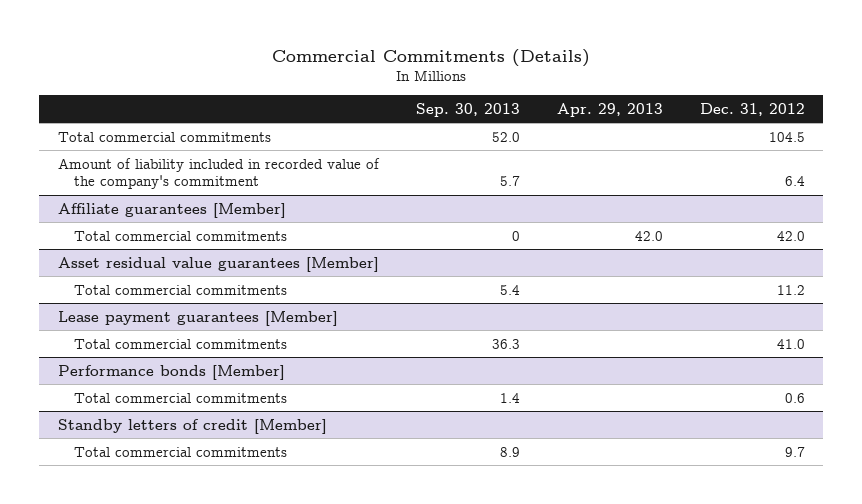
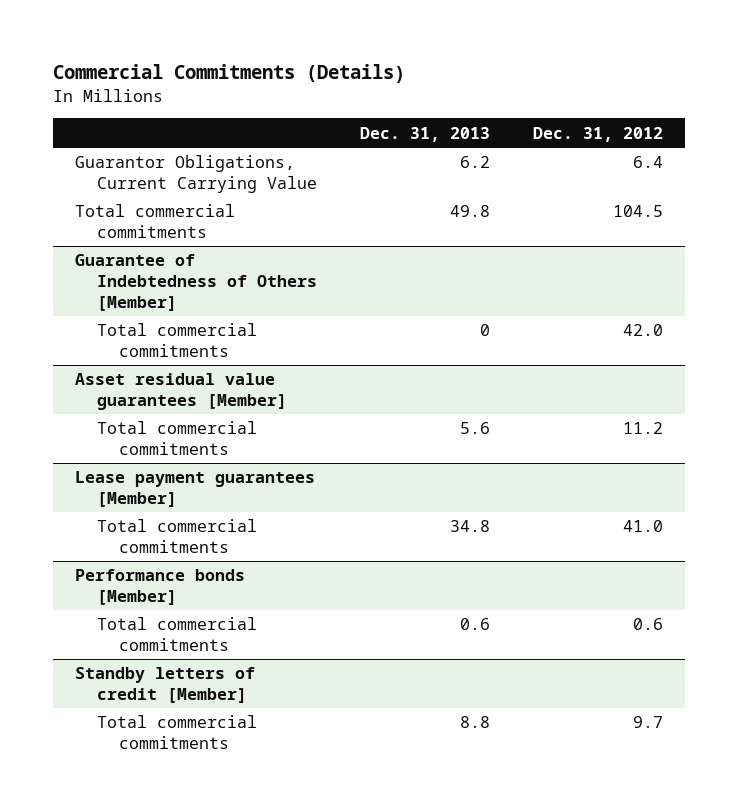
- | Sep. 30, 2013 | Apr. 29, 2013 | Dec. 31, 2012
+ | Dec. 31, 2013 | Dec. 31, 2012
+ Guarantor Obligations, Current Carrying Value | 6.2 | 6.4
- Amount of liability included in recorded value of the company's commitment | 5.7 | | 6.4
- Affiliate guarantees [Member]
+ Guarantee of Indebtedness of Others [Member]

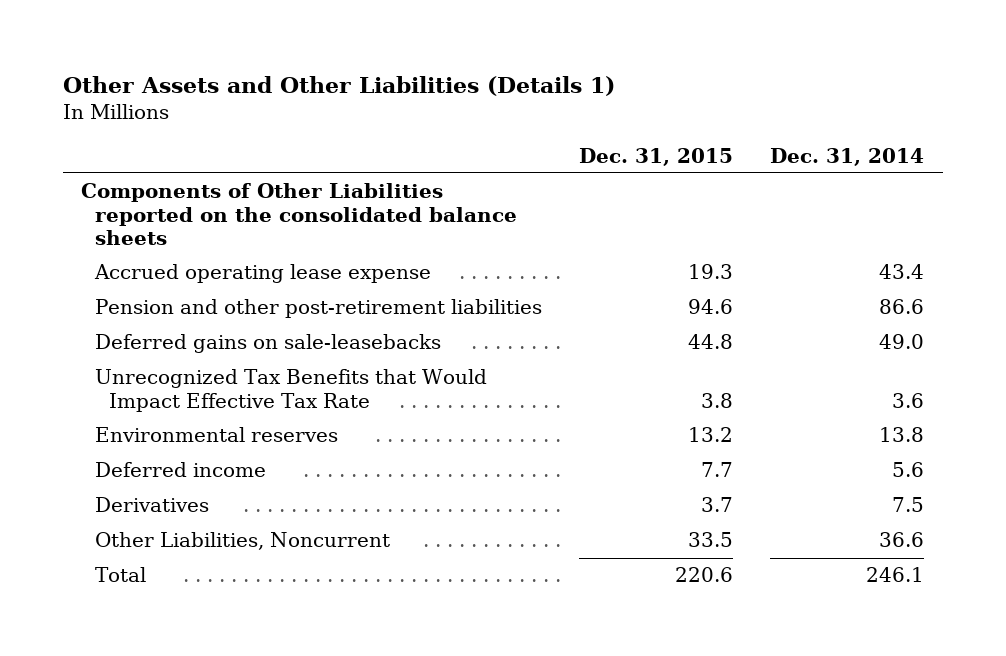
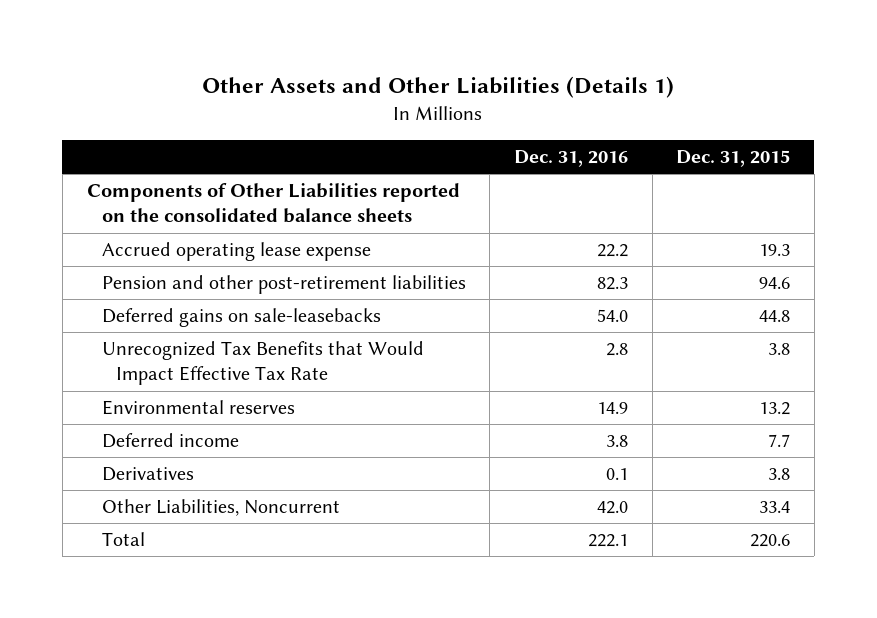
- | Dec. 31, 2015 | Dec. 31, 2014
+ | Dec. 31, 2016 | Dec. 31, 2015
- Derivatives | 3.7 | 7.5
- Other Liabilities, Noncurrent | 33.5 | 36.6
+ Derivatives | 0.1 | 3.8
+ Other Liabilities, Noncurrent | 42.0 | 33.4

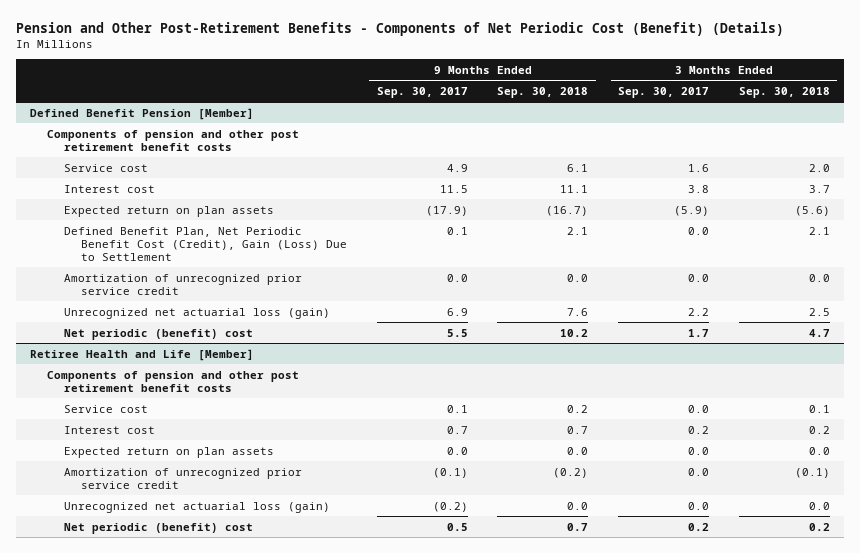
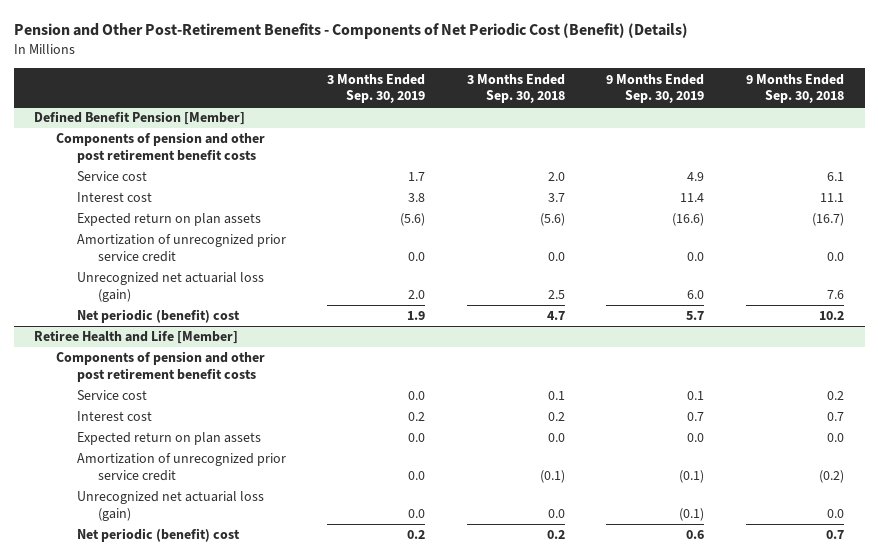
- | 9 Months Ended Sep. 30, 2017 | 9 Months Ended Sep. 30, 2018 | 3 Months Ended Sep. 30, 2017 | 3 Months Ended Sep. 30, 2018
+ | 3 Months Ended Sep. 30, 2019 | 3 Months Ended Sep. 30, 2018 | 9 Months Ended Sep. 30, 2019 | 9 Months Ended Sep. 30, 2018
@ Defined Benefit Pension [Member]
- Defined Benefit Plan, Net Periodic Benefit Cost (Credit), Gain (Loss) Due to Settlement | 0.1 | 2.1 | 0.0 | 2.1

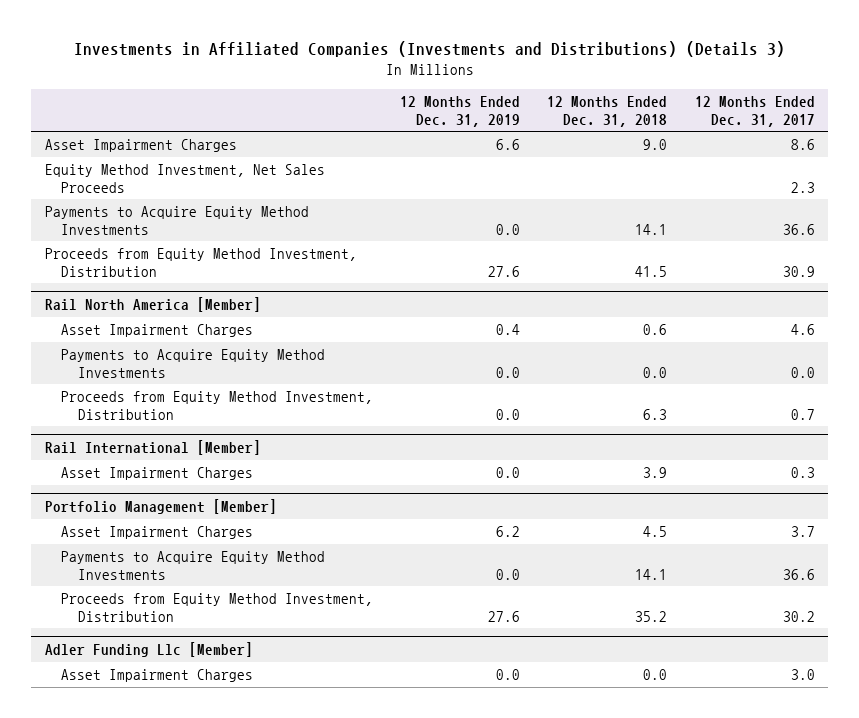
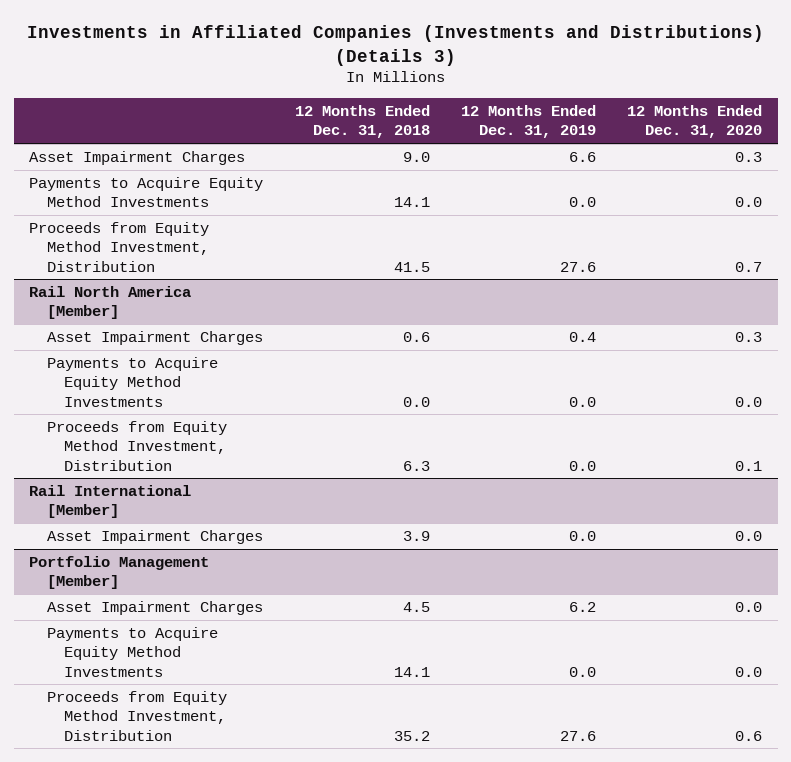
- | 12 Months Ended Dec. 31, 2019 | 12 Months Ended Dec. 31, 2018 | 12 Months Ended Dec. 31, 2017
+ | 12 Months Ended Dec. 31, 2018 | 12 Months Ended Dec. 31, 2019 | 12 Months Ended Dec. 31, 2020
- Equity Method Investment, Net Sales Proceeds | | | 2.3
- Adler Funding Llc [Member]
- Asset Impairment Charges | 0.0 | 0.0 | 3.0

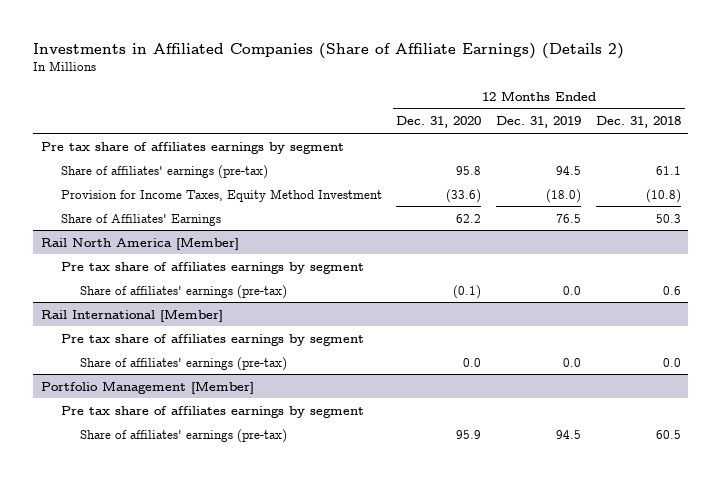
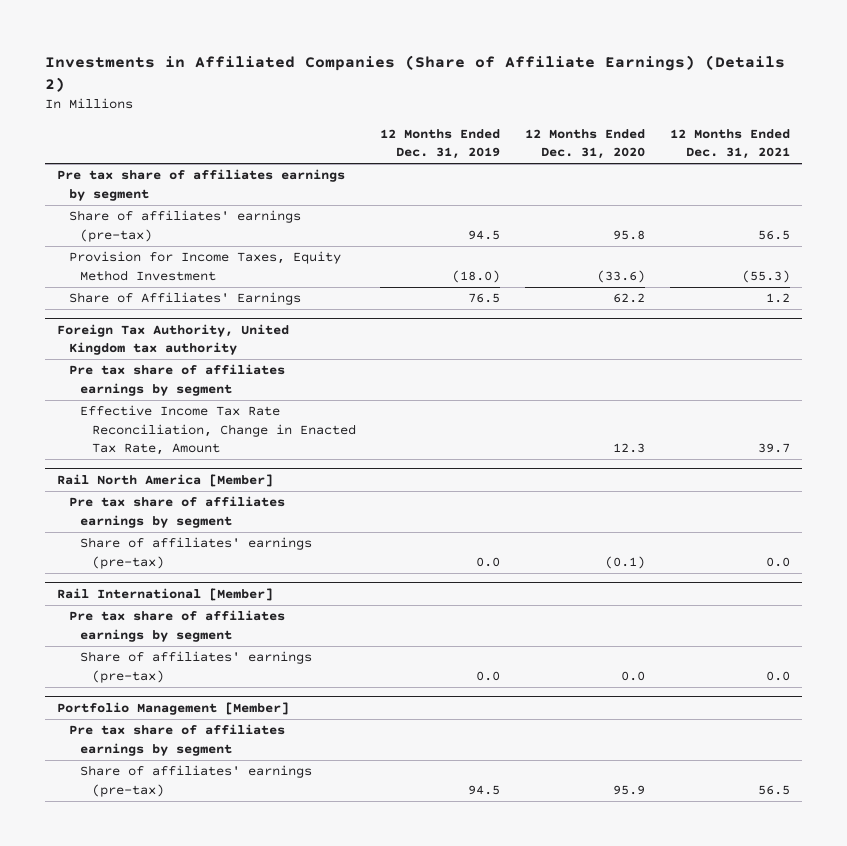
- | 12 Months Ended Dec. 31, 2020 | 12 Months Ended Dec. 31, 2019 | 12 Months Ended Dec. 31, 2018
+ | 12 Months Ended Dec. 31, 2019 | 12 Months Ended Dec. 31, 2020 | 12 Months Ended Dec. 31, 2021
+ Foreign Tax Authority, United Kingdom tax authority
+ Pre tax share of affiliates earnings by segment
+ Effective Income Tax Rate Reconciliation, Change in Enacted Tax Rate, Amount | | 12.3 | 39.7

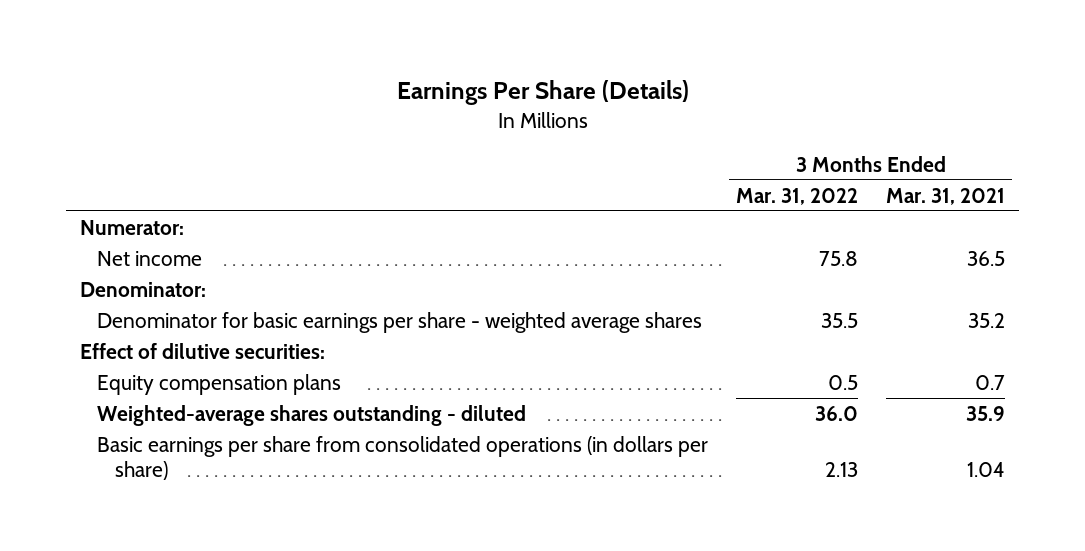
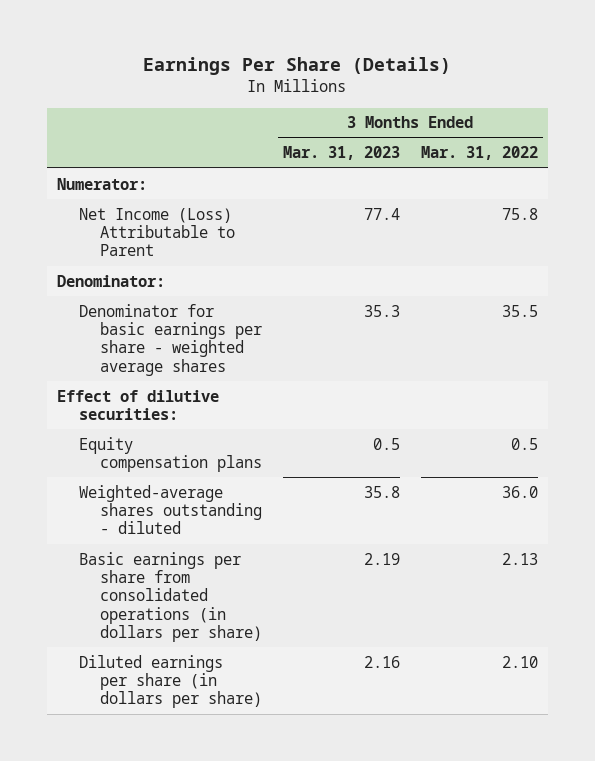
- | 3 Months Ended Mar. 31, 2022 | 3 Months Ended Mar. 31, 2021
+ | 3 Months Ended Mar. 31, 2023 | 3 Months Ended Mar. 31, 2022
- Net income | 75.8 | 36.5
+ Net Income (Loss) Attributable to Parent | 77.4 | 75.8
+ Diluted earnings per share (in dollars per share) | 2.16 | 2.10

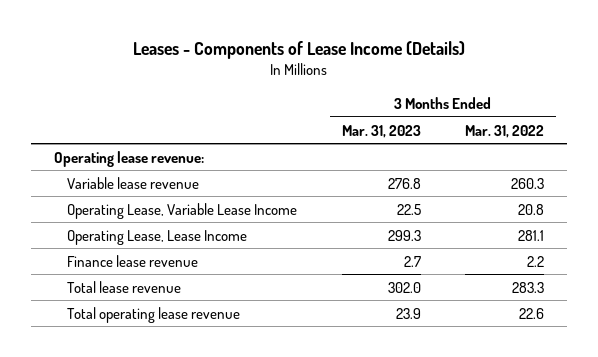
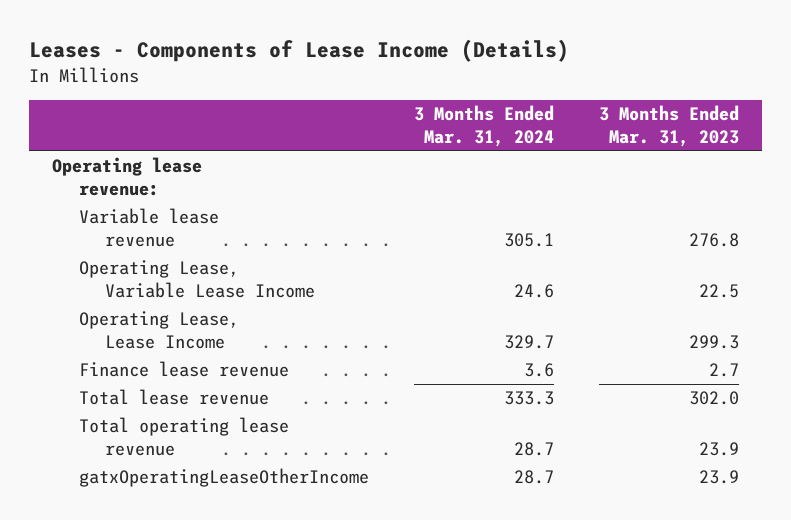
- | 3 Months Ended Mar. 31, 2023 | 3 Months Ended Mar. 31, 2022
+ | 3 Months Ended Mar. 31, 2024 | 3 Months Ended Mar. 31, 2023
+ gatxOperatingLeaseOtherIncome | 28.7 | 23.9

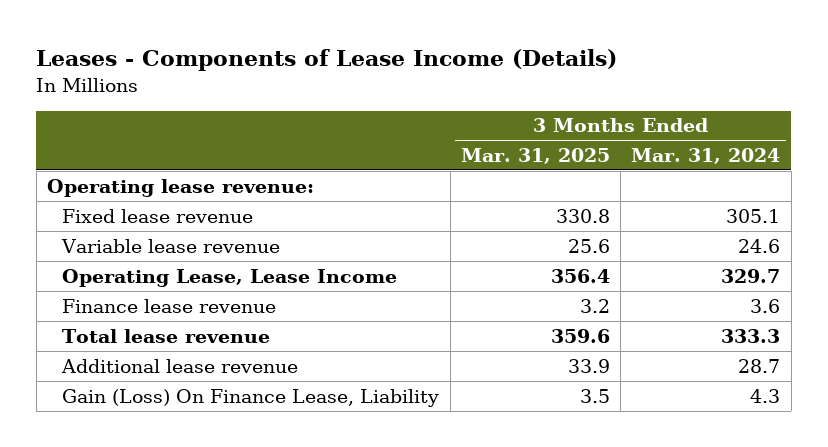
- | 3 Months Ended Mar. 31, 2024 | 3 Months Ended Mar. 31, 2023
+ | 3 Months Ended Mar. 31, 2025 | 3 Months Ended Mar. 31, 2024
- Variable lease revenue | 305.1 | 276.8
- Operating Lease, Variable Lease Income | 24.6 | 22.5
+ Fixed lease revenue | 330.8 | 305.1
+ Variable lease revenue | 25.6 | 24.6
- Total operating lease revenue | 28.7 | 23.9
- gatxOperatingLeaseOtherIncome | 28.7 | 23.9
+ Additional lease revenue | 33.9 | 28.7
+ Gain (Loss) On Finance Lease, Liability | 3.5 | 4.3

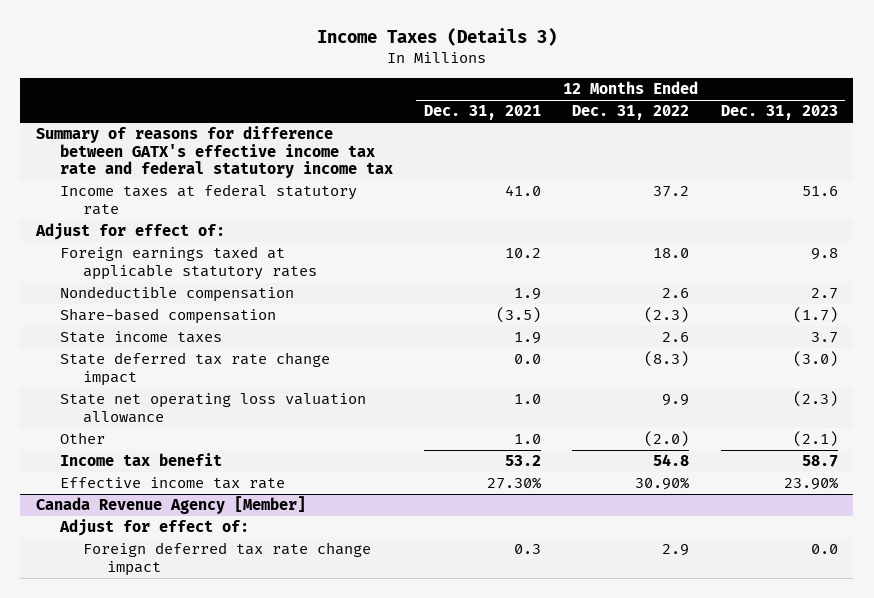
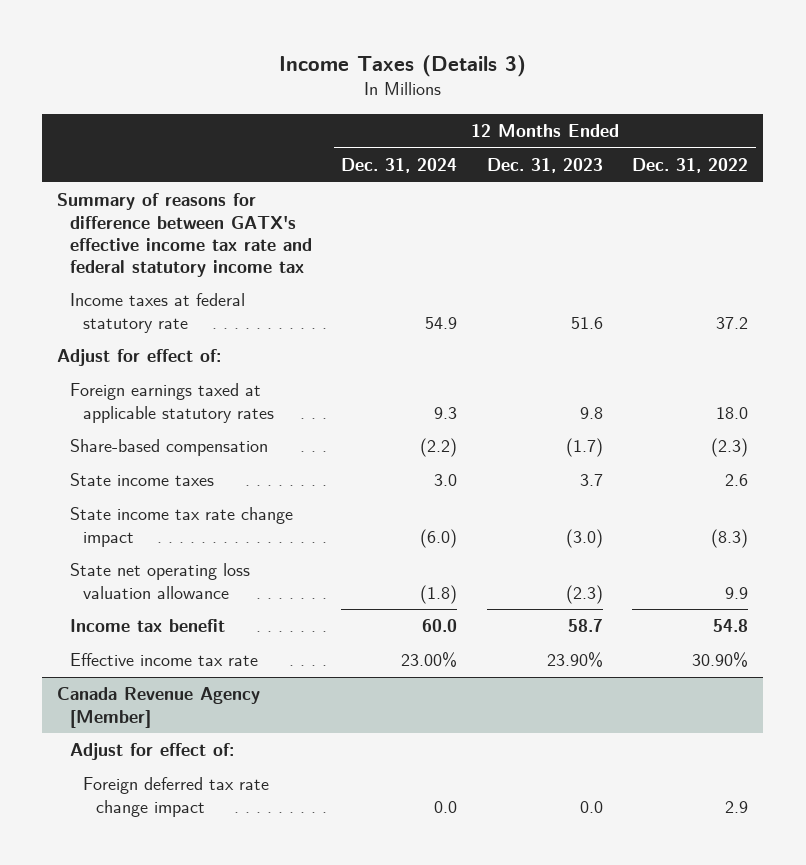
- | 12 Months Ended Dec. 31, 2021 | 12 Months Ended Dec. 31, 2022 | 12 Months Ended Dec. 31, 2023
+ | 12 Months Ended Dec. 31, 2024 | 12 Months Ended Dec. 31, 2023 | 12 Months Ended Dec. 31, 2022
- Nondeductible compensation | 1.9 | 2.6 | 2.7
- State deferred tax rate change impact | 0.0 | (8.3) | (3.0)
+ State income tax rate change impact | (6.0) | (3.0) | (8.3)
- Other | 1.0 | (2.0) | (2.1)

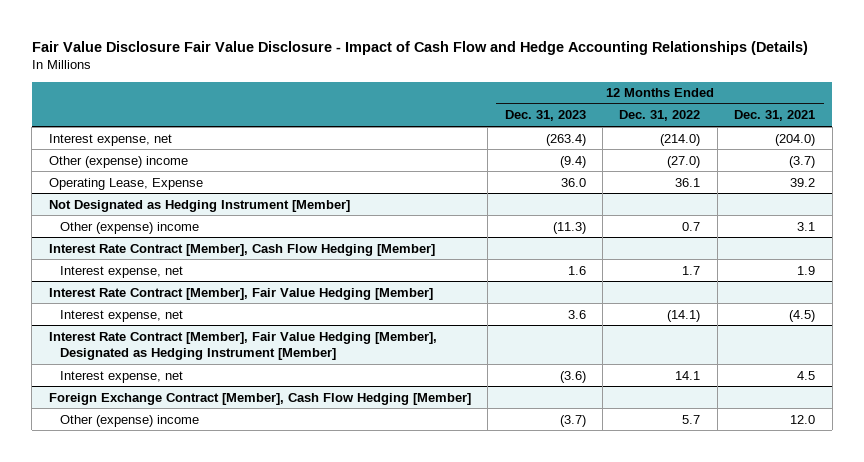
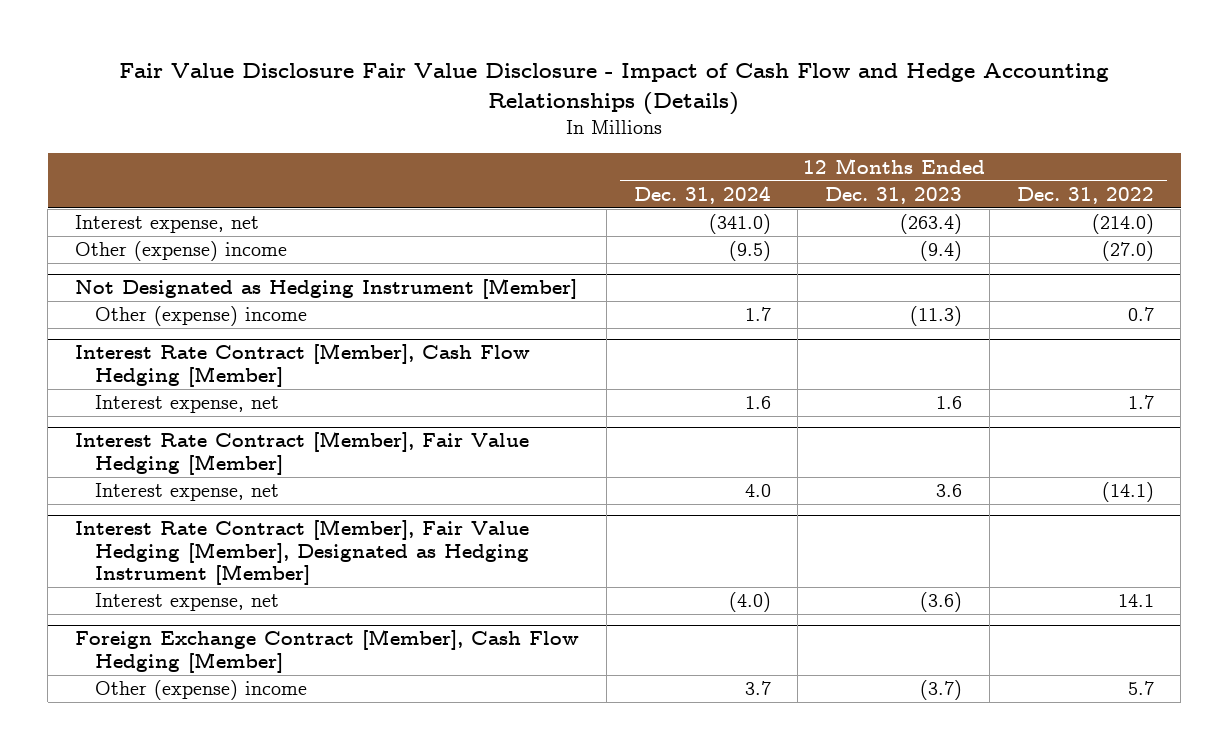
- | 12 Months Ended Dec. 31, 2023 | 12 Months Ended Dec. 31, 2022 | 12 Months Ended Dec. 31, 2021
+ | 12 Months Ended Dec. 31, 2024 | 12 Months Ended Dec. 31, 2023 | 12 Months Ended Dec. 31, 2022
- Operating Lease, Expense | 36.0 | 36.1 | 39.2

